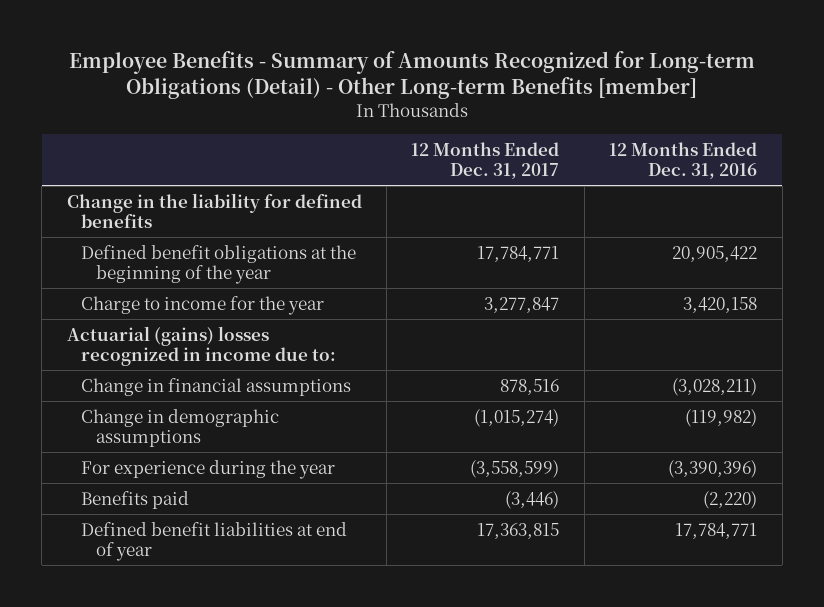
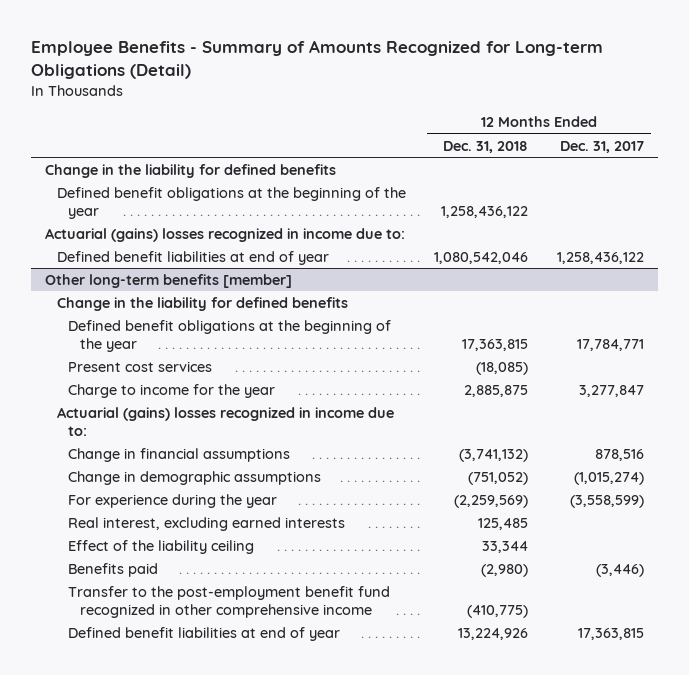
- Employee Benefits - Summary of Amounts Recognized for Long-term Obligations (Detail) - Other Long-term Benefits [member]
+ Employee Benefits - Summary of Amounts Recognized for Long-term Obligations (Detail)
- | 12 Months Ended Dec. 31, 2017 | 12 Months Ended Dec. 31, 2016
+ | 12 Months Ended Dec. 31, 2018 | 12 Months Ended Dec. 31, 2017
+ Defined benefit obligations at the beginning of the year | 1,258,436,122 |
+ Actuarial (gains) losses recognized in income due to:
+ Defined benefit liabilities at end of year | 1,080,542,046 | 1,258,436,122
+ Other long-term benefits [member]
+ Change in the liability for defined benefits
+ Present cost services | (18,085) |
+ Real interest, excluding earned interests | 125,485 |
+ Effect of the liability ceiling | 33,344 |
+ Transfer to the post-employment benefit fund recognized in other comprehensive income | (410,775) |

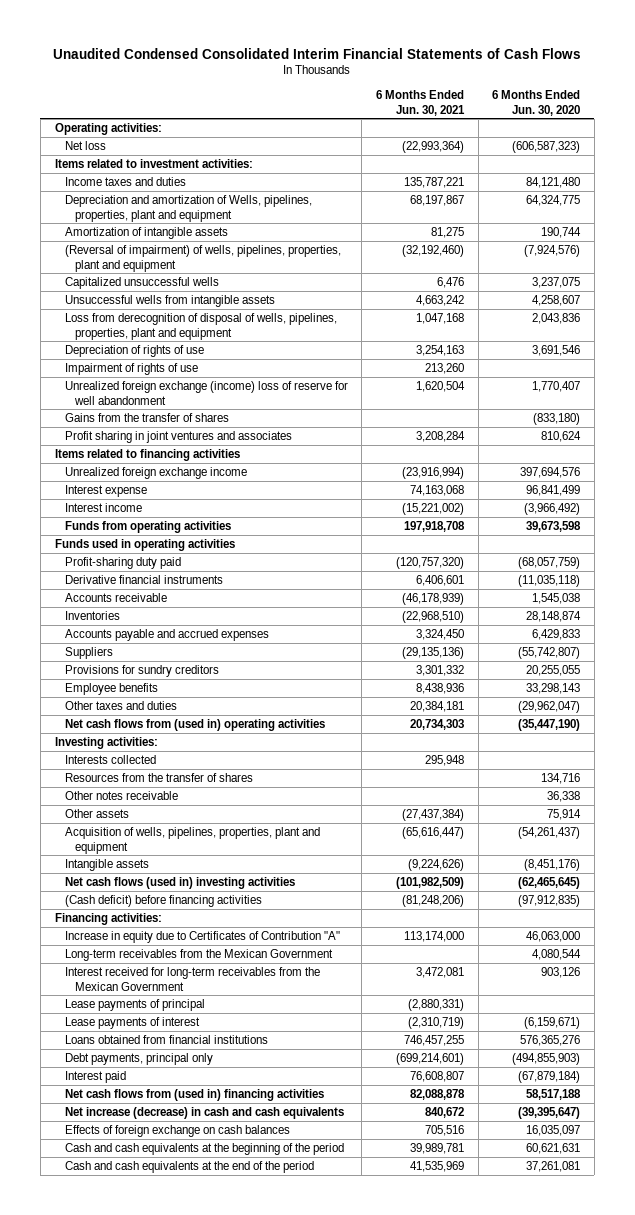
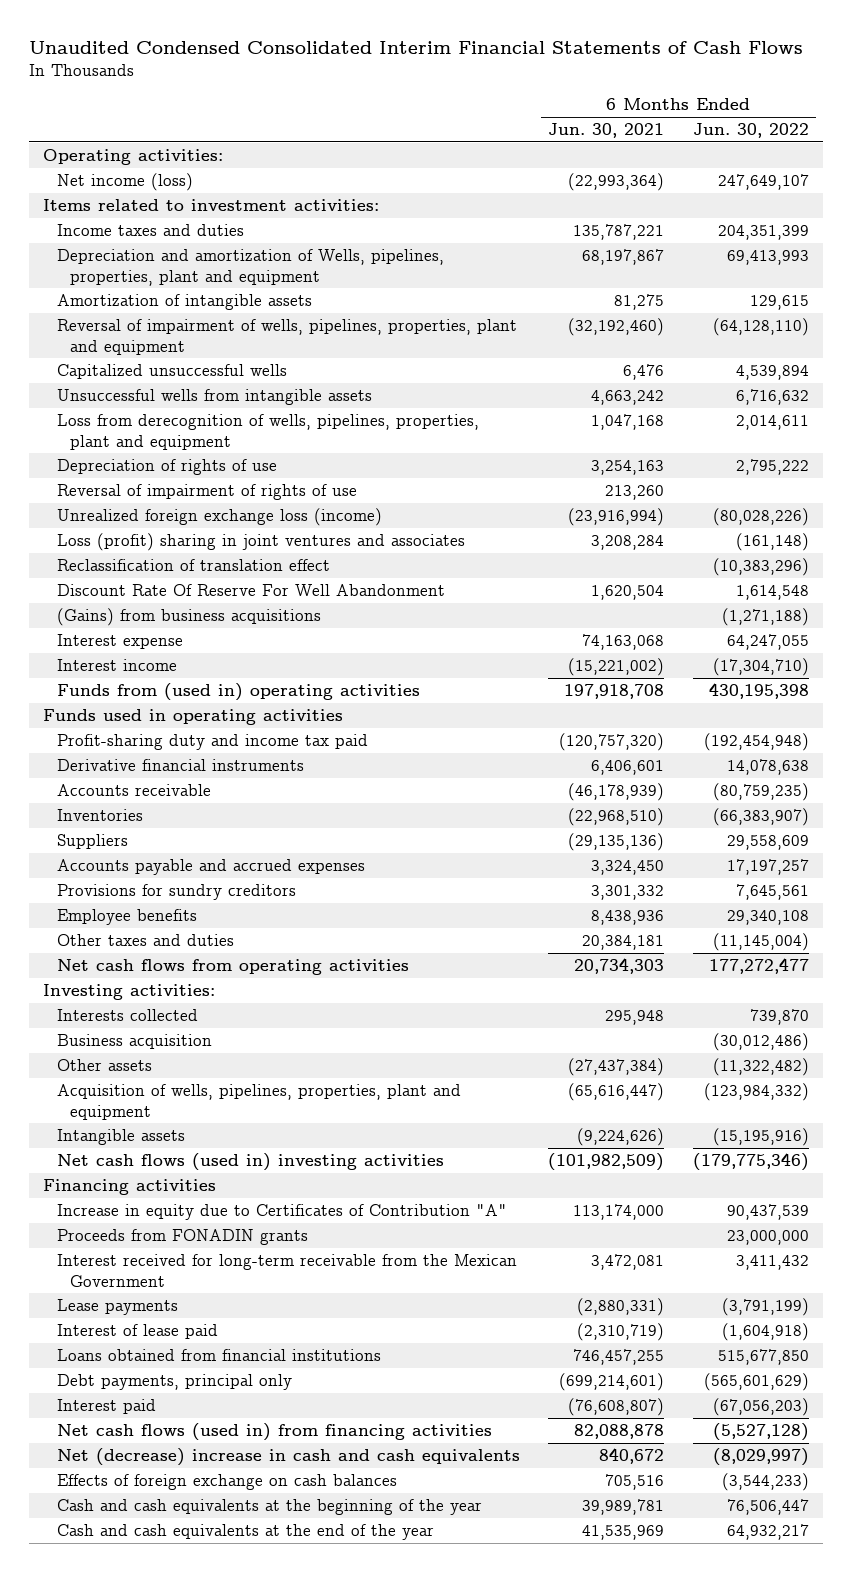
- | 6 Months Ended Jun. 30, 2021 | 6 Months Ended Jun. 30, 2020
+ | 6 Months Ended Jun. 30, 2021 | 6 Months Ended Jun. 30, 2022
- Net loss | (22,993,364) | (606,587,323)
+ Net income (loss) | (22,993,364) | 247,649,107
- (Reversal of impairment) of wells, pipelines, properties, plant and equipment | (32,192,460) | (7,924,576)
+ Reversal of impairment of wells, pipelines, properties, plant and equipment | (32,192,460) | (64,128,110)
- Loss from derecognition of disposal of wells, pipelines, properties, plant and equipment | 1,047,168 | 2,043,836
+ Loss from derecognition of wells, pipelines, properties, plant and equipment | 1,047,168 | 2,014,611
- Impairment of rights of use | 213,260 |
- Unrealized foreign exchange (income) loss of reserve for well abandonment | 1,620,504 | 1,770,407
- Gains from the transfer of shares | | (833,180)
- Profit sharing in joint ventures and associates | 3,208,284 | 810,624
- Items related to financing activities
- Unrealized foreign exchange income | (23,916,994) | 397,694,576
+ Reversal of impairment of rights of use | 213,260 |
+ Unrealized foreign exchange loss (income) | (23,916,994) | (80,028,226)
+ Loss (profit) sharing in joint ventures and associates | 3,208,284 | (161,148)
+ Reclassification of translation effect | | (10,383,296)
+ Discount Rate Of Reserve For Well Abandonment | 1,620,504 | 1,614,548
+ (Gains) from business acquisitions | | (1,271,188)
- Funds from operating activities | 197,918,708 | 39,673,598
+ Funds from (used in) operating activities | 197,918,708 | 430,195,398
- Profit-sharing duty paid | (120,757,320) | (68,057,759)
+ Profit-sharing duty and income tax paid | (120,757,320) | (192,454,948)
moved down: Accounts payable and accrued expenses | 3,324,450 | 17,197,257
- Net cash flows from (used in) operating activities | 20,734,303 | (35,447,190)
+ Net cash flows from operating activities | 20,734,303 | 177,272,477
- Resources from the transfer of shares | | 134,716
- Other notes receivable | | 36,338
+ Business acquisition | | (30,012,486)
- (Cash deficit) before financing activities | (81,248,206) | (97,912,835)
- Financing activities:
+ Financing activities
- Long-term receivables from the Mexican Government | | 4,080,544
- Interest received for long-term receivables from the Mexican Government | 3,472,081 | 903,126
- Lease payments of principal | (2,880,331) |
- Lease payments of interest | (2,310,719) | (6,159,671)
+ Proceeds from FONADIN grants | | 23,000,000
+ Interest received for long-term receivable from the Mexican Government | 3,472,081 | 3,411,432
+ Lease payments | (2,880,331) | (3,791,199)
+ Interest of lease paid | (2,310,719) | (1,604,918)
- Interest paid | 76,608,807 | (67,879,184)
- Net cash flows from (used in) financing activities | 82,088,878 | 58,517,188
- Net increase (decrease) in cash and cash equivalents | 840,672 | (39,395,647)
+ Interest paid | (76,608,807) | (67,056,203)
+ Net cash flows (used in) from financing activities | 82,088,878 | (5,527,128)
+ Net (decrease) increase in cash and cash equivalents | 840,672 | (8,029,997)
- Cash and cash equivalents at the beginning of the period | 39,989,781 | 60,621,631
- Cash and cash equivalents at the end of the period | 41,535,969 | 37,261,081
+ Cash and cash equivalents at the beginning of the year | 39,989,781 | 76,506,447
+ Cash and cash equivalents at the end of the year | 41,535,969 | 64,932,217

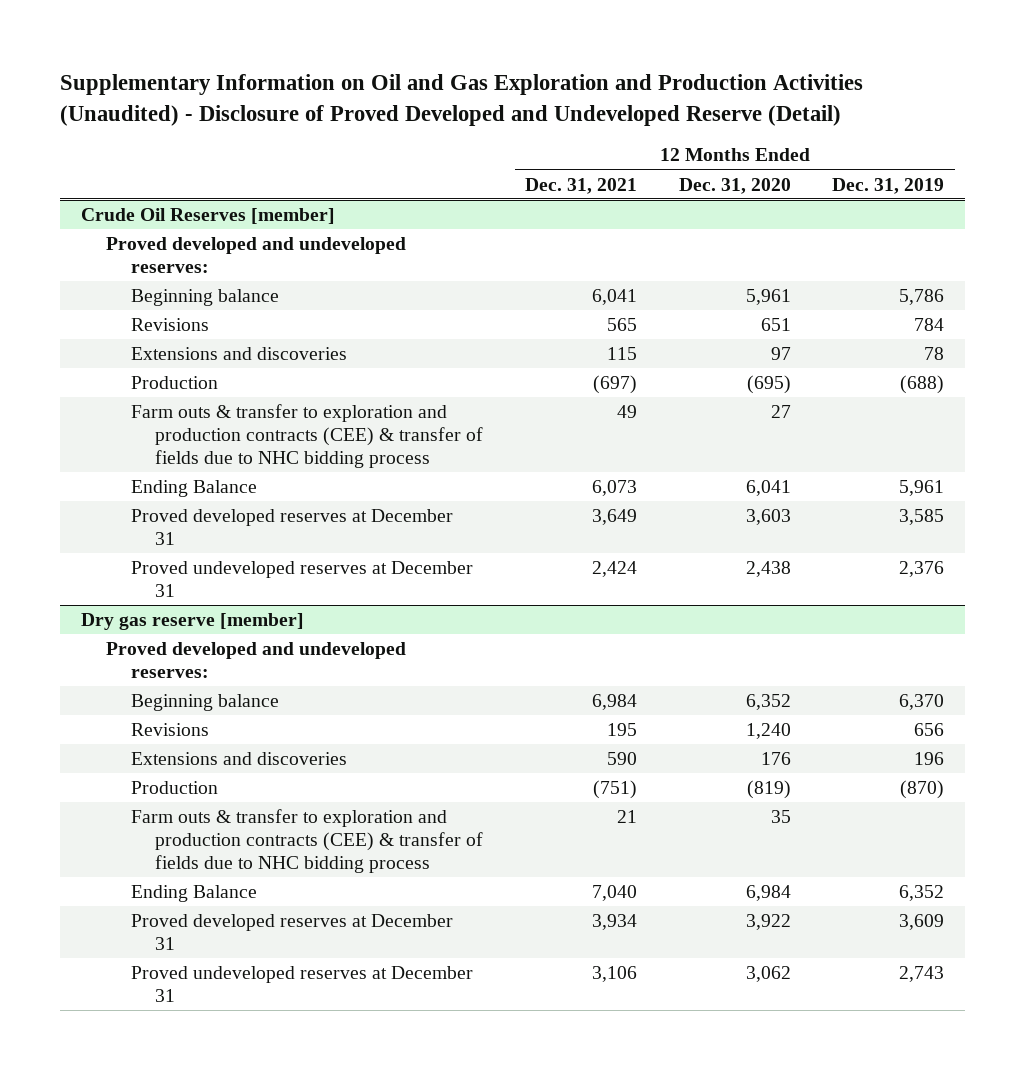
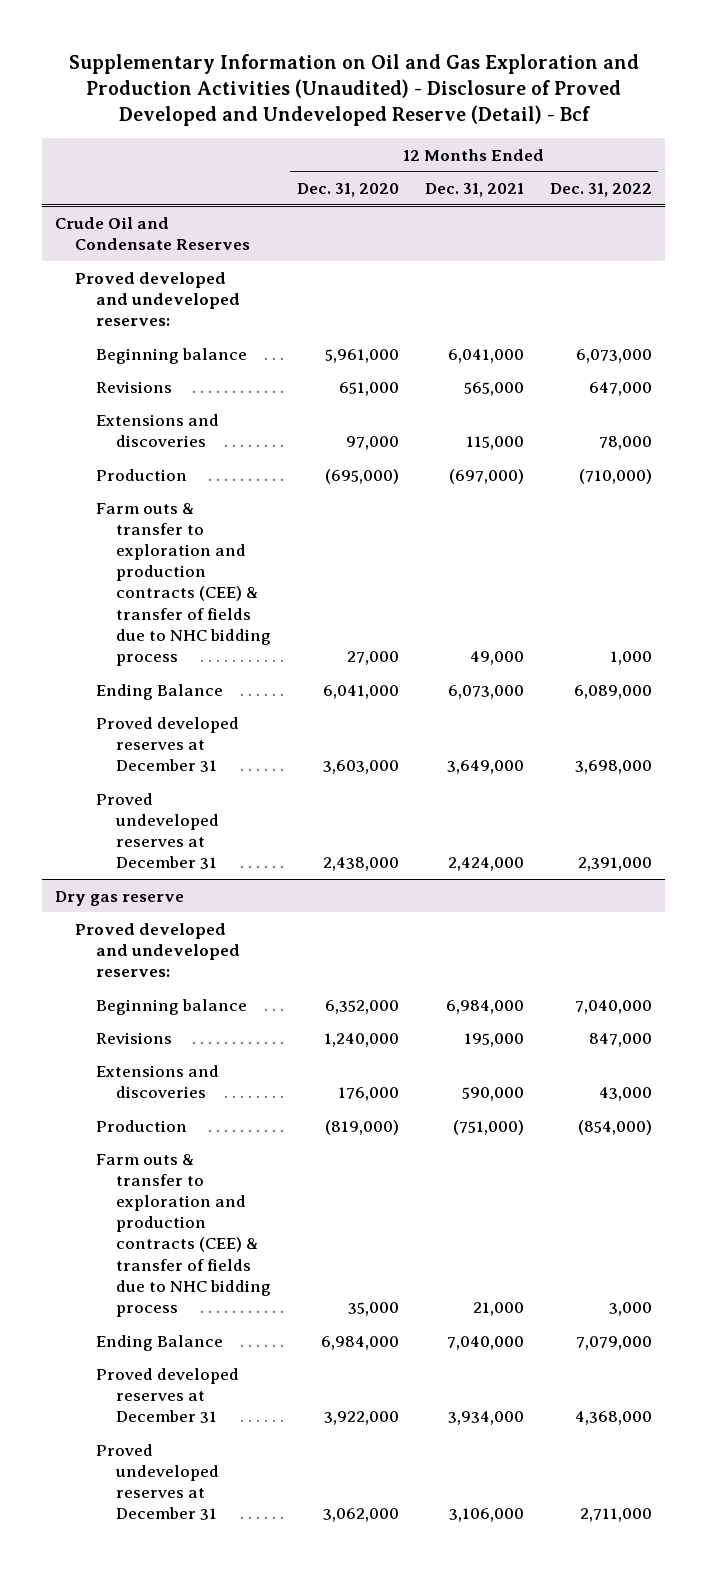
- Supplementary Information on Oil and Gas Exploration and Production Activities (Unaudited) - Disclosure of Proved Developed and Undeveloped Reserve (Detail)
+ Supplementary Information on Oil and Gas Exploration and Production Activities (Unaudited) - Disclosure of Proved Developed and Undeveloped Reserve (Detail) - Bcf
- | 12 Months Ended Dec. 31, 2021 | 12 Months Ended Dec. 31, 2020 | 12 Months Ended Dec. 31, 2019
+ | 12 Months Ended Dec. 31, 2020 | 12 Months Ended Dec. 31, 2021 | 12 Months Ended Dec. 31, 2022
- Crude Oil Reserves [member]
+ Crude Oil and Condensate Reserves
- Beginning balance | 6,041 | 5,961 | 5,786
- Revisions | 565 | 651 | 784
- Extensions and discoveries | 115 | 97 | 78
- Production | (697) | (695) | (688)
- Farm outs & transfer to exploration and production contracts (CEE) & transfer of fields due to NHC bidding process | 49 | 27 |
- Ending Balance | 6,073 | 6,041 | 5,961
- Proved developed reserves at December 31 | 3,649 | 3,603 | 3,585
- Proved undeveloped reserves at December 31 | 2,424 | 2,438 | 2,376
- Dry gas reserve [member]
+ Beginning balance | 5,961,000 | 6,041,000 | 6,073,000
+ Revisions | 651,000 | 565,000 | 647,000
+ Extensions and discoveries | 97,000 | 115,000 | 78,000
+ Production | (695,000) | (697,000) | (710,000)
+ Farm outs & transfer to exploration and production contracts (CEE) & transfer of fields due to NHC bidding process | 27,000 | 49,000 | 1,000
+ Ending Balance | 6,041,000 | 6,073,000 | 6,089,000
+ Proved developed reserves at December 31 | 3,603,000 | 3,649,000 | 3,698,000
+ Proved undeveloped reserves at December 31 | 2,438,000 | 2,424,000 | 2,391,000
+ Dry gas reserve
- Beginning balance | 6,984 | 6,352 | 6,370
- Revisions | 195 | 1,240 | 656
- Extensions and discoveries | 590 | 176 | 196
- Production | (751) | (819) | (870)
- Farm outs & transfer to exploration and production contracts (CEE) & transfer of fields due to NHC bidding process | 21 | 35 |
- Ending Balance | 7,040 | 6,984 | 6,352
- Proved developed reserves at December 31 | 3,934 | 3,922 | 3,609
- Proved undeveloped reserves at December 31 | 3,106 | 3,062 | 2,743
+ Beginning balance | 6,352,000 | 6,984,000 | 7,040,000
+ Revisions | 1,240,000 | 195,000 | 847,000
+ Extensions and discoveries | 176,000 | 590,000 | 43,000
+ Production | (819,000) | (751,000) | (854,000)
+ Farm outs & transfer to exploration and production contracts (CEE) & transfer of fields due to NHC bidding process | 35,000 | 21,000 | 3,000
+ Ending Balance | 6,984,000 | 7,040,000 | 7,079,000
+ Proved developed reserves at December 31 | 3,922,000 | 3,934,000 | 4,368,000
+ Proved undeveloped reserves at December 31 | 3,062,000 | 3,106,000 | 2,711,000

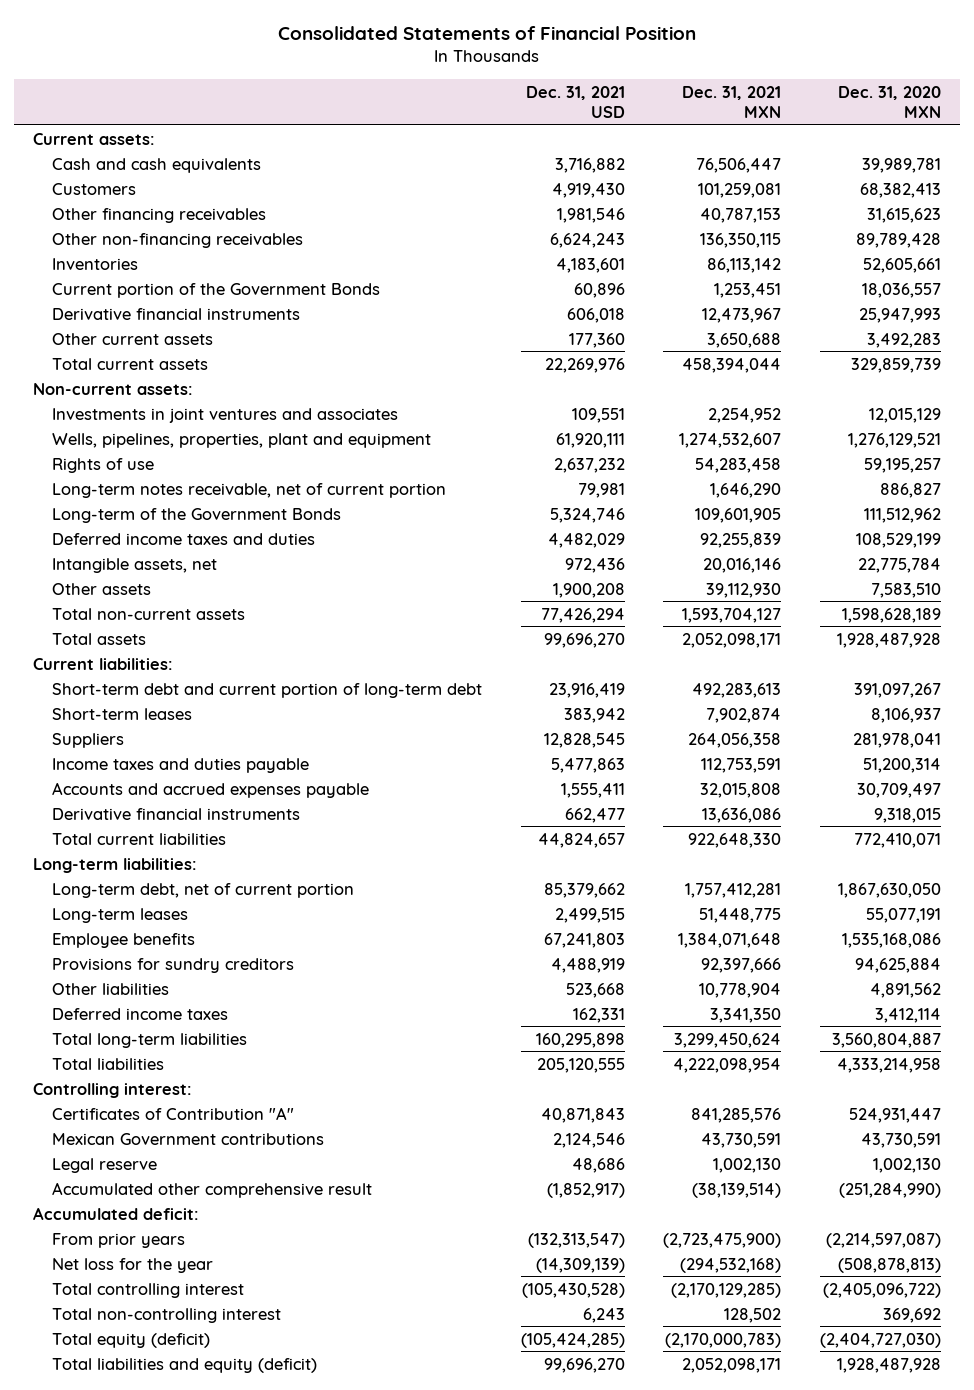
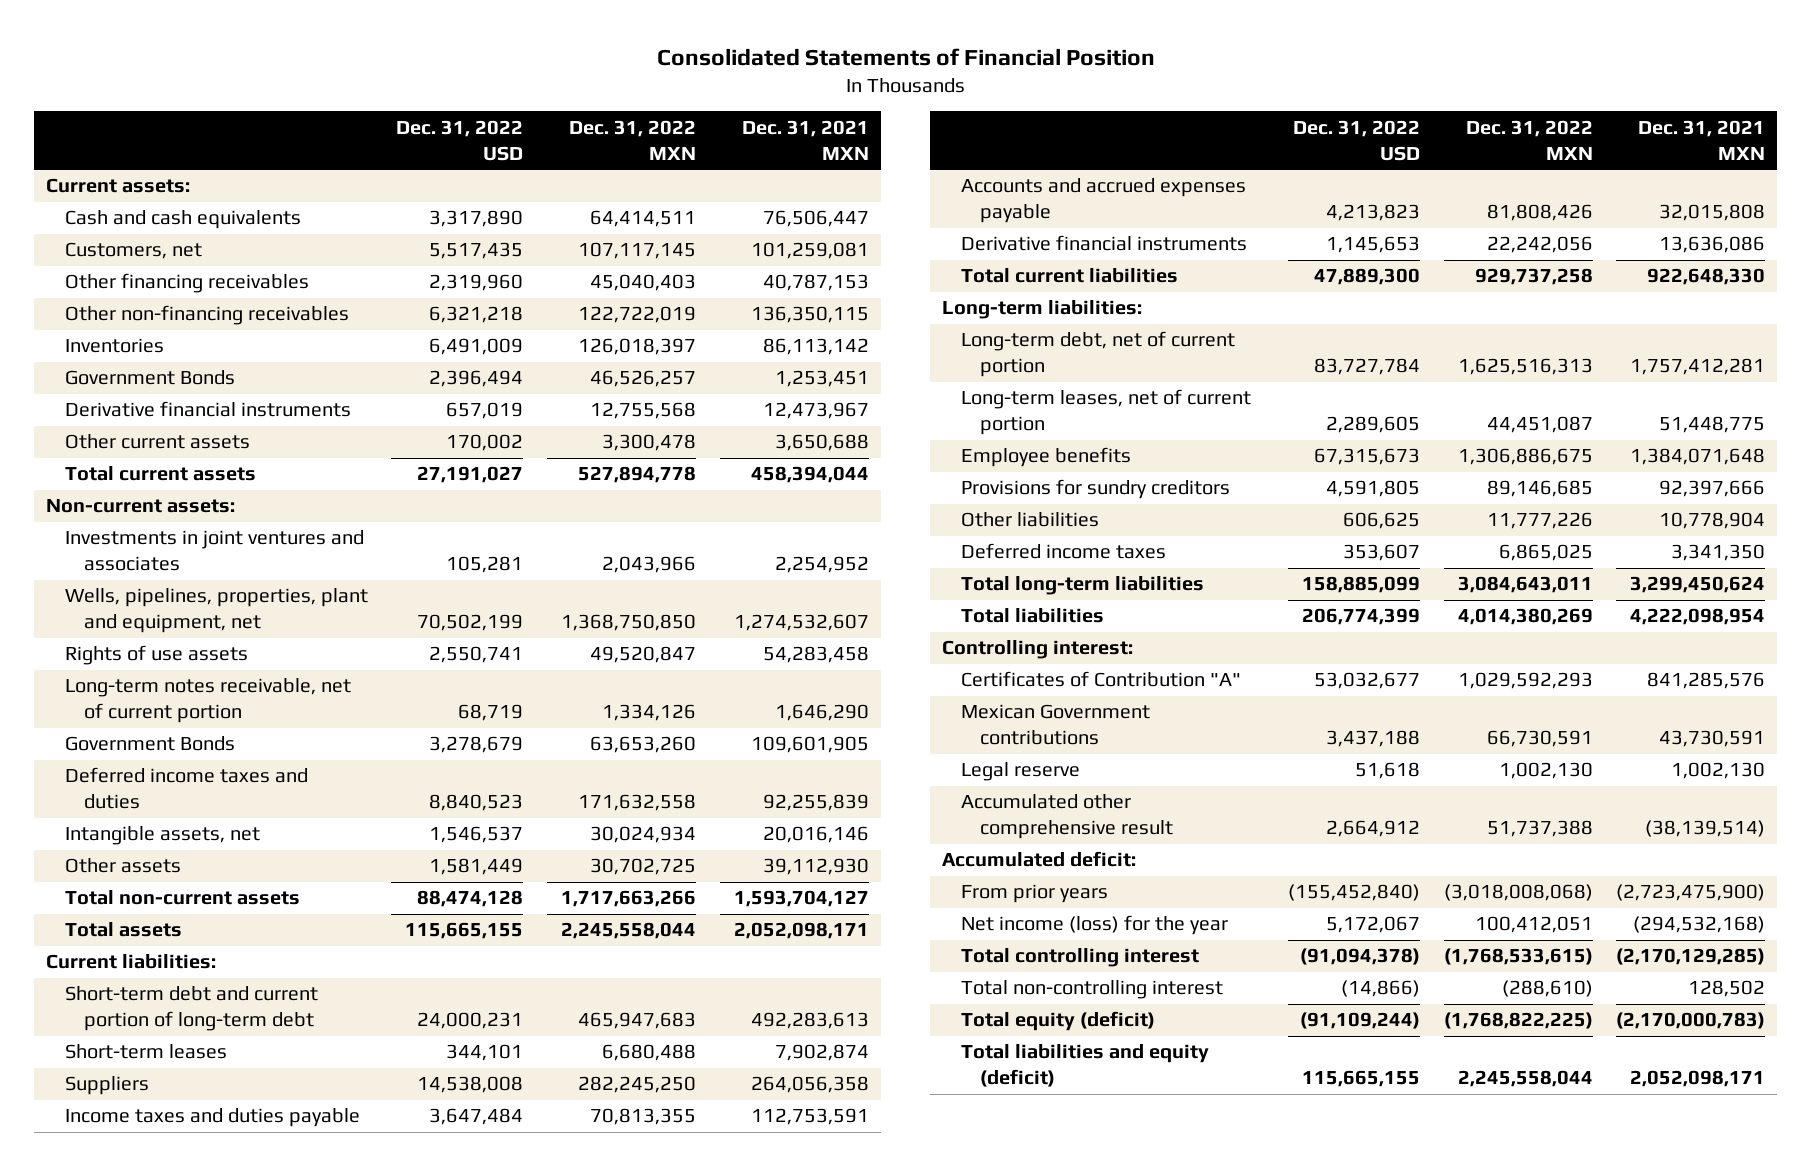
- | Dec. 31, 2021 USD | Dec. 31, 2021 MXN | Dec. 31, 2020 MXN
+ | Dec. 31, 2022 USD | Dec. 31, 2022 MXN | Dec. 31, 2021 MXN
- Customers | 4,919,430 | 101,259,081 | 68,382,413
+ Customers, net | 5,517,435 | 107,117,145 | 101,259,081
- Current portion of the Government Bonds | 60,896 | 1,253,451 | 18,036,557
+ Government Bonds | 2,396,494 | 46,526,257 | 1,253,451
- Wells, pipelines, properties, plant and equipment | 61,920,111 | 1,274,532,607 | 1,276,129,521
- Rights of use | 2,637,232 | 54,283,458 | 59,195,257
+ Wells, pipelines, properties, plant and equipment, net | 70,502,199 | 1,368,750,850 | 1,274,532,607
+ Rights of use assets | 2,550,741 | 49,520,847 | 54,283,458
- Long-term of the Government Bonds | 5,324,746 | 109,601,905 | 111,512,962
+ Government Bonds | 3,278,679 | 63,653,260 | 109,601,905
- Long-term leases | 2,499,515 | 51,448,775 | 55,077,191
+ Long-term leases, net of current portion | 2,289,605 | 44,451,087 | 51,448,775
- Net loss for the year | (14,309,139) | (294,532,168) | (508,878,813)
+ Net income (loss) for the year | 5,172,067 | 100,412,051 | (294,532,168)

